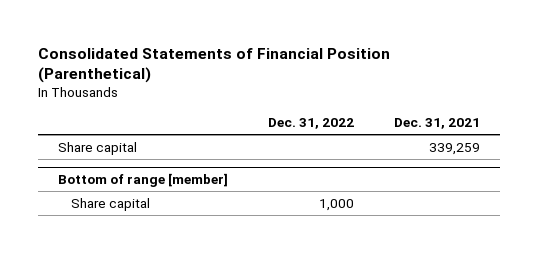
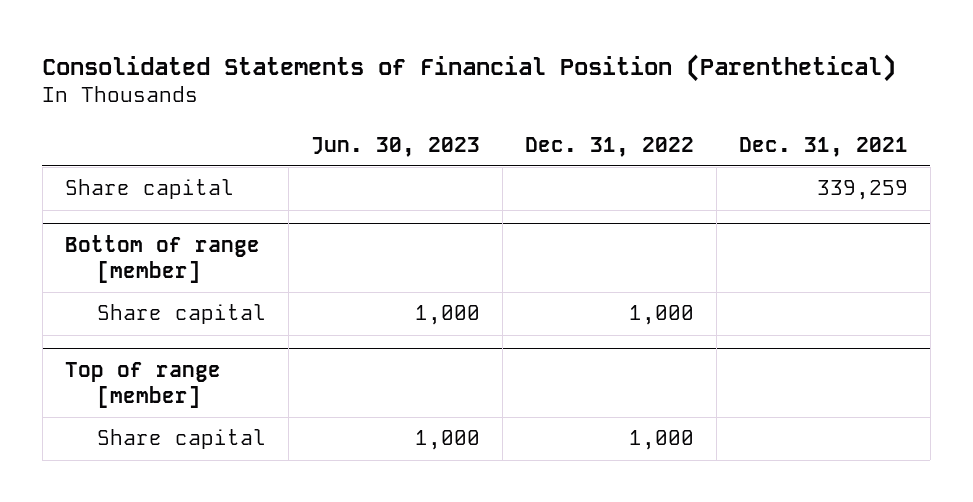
- | Dec. 31, 2022 | Dec. 31, 2021
+ | Jun. 30, 2023 | Dec. 31, 2022 | Dec. 31, 2021
+ Top of range [member]
+ Share capital | 1,000 | 1,000 |

